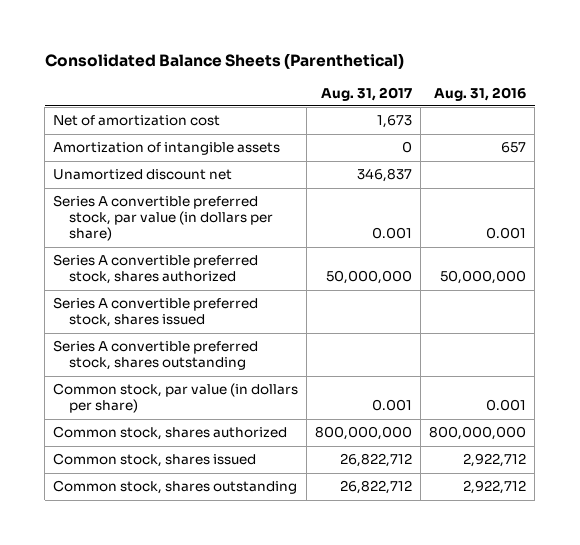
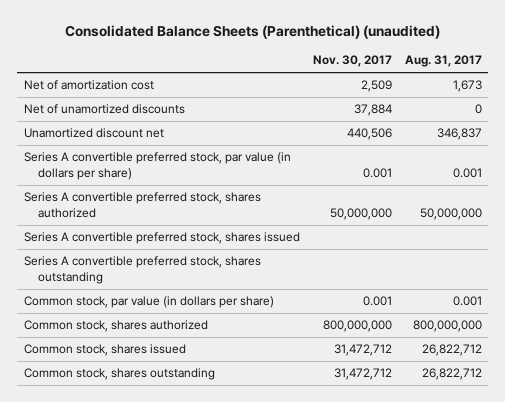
- Consolidated Balance Sheets (Parenthetical)
+ Consolidated Balance Sheets (Parenthetical) (unaudited)
- | Aug. 31, 2017 | Aug. 31, 2016
+ | Nov. 30, 2017 | Aug. 31, 2017
- Amortization of intangible assets | 0 | 657
+ Net of unamortized discounts | 37,884 | 0

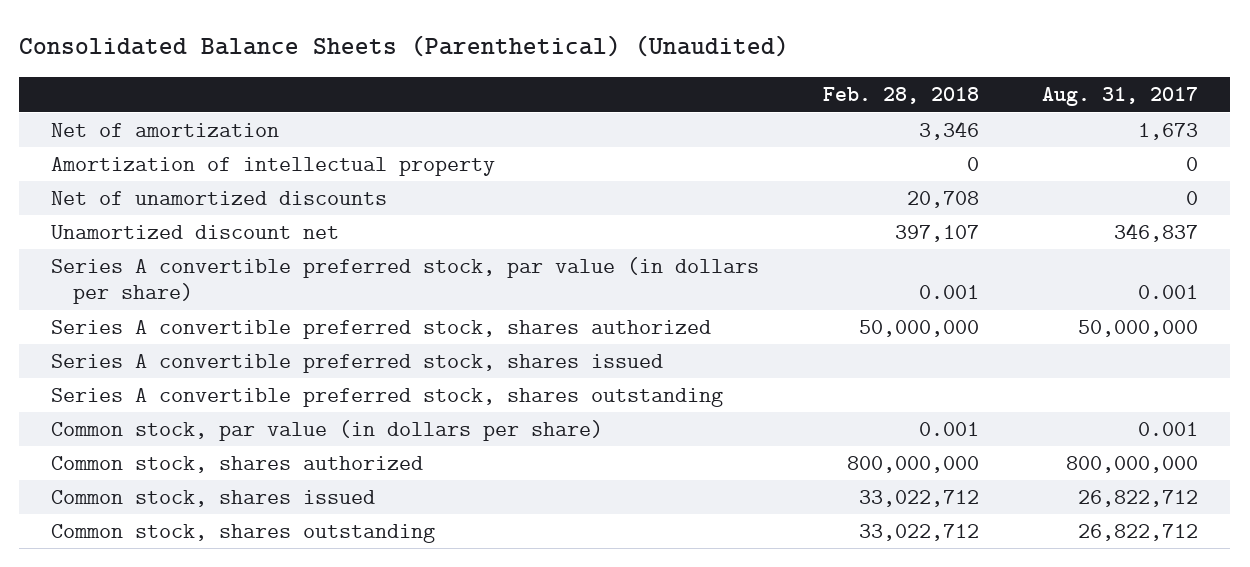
- Consolidated Balance Sheets (Parenthetical) (unaudited)
+ Consolidated Balance Sheets (Parenthetical) (Unaudited)
- | Nov. 30, 2017 | Aug. 31, 2017
+ | Feb. 28, 2018 | Aug. 31, 2017
- Net of amortization cost | 2,509 | 1,673
+ Net of amortization | 3,346 | 1,673
+ Amortization of intellectual property | 0 | 0

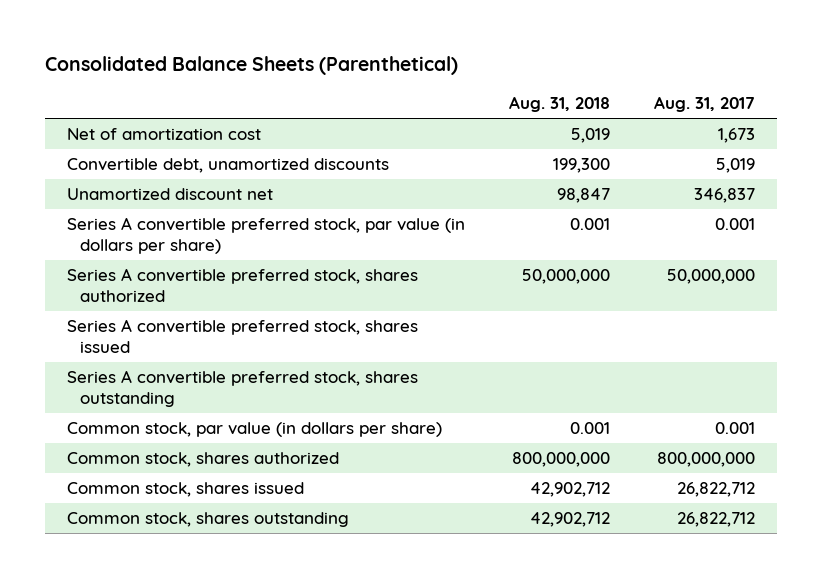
- Consolidated Balance Sheets (Parenthetical) (Unaudited)
+ Consolidated Balance Sheets (Parenthetical)
- | Feb. 28, 2018 | Aug. 31, 2017
+ | Aug. 31, 2018 | Aug. 31, 2017
- Net of amortization | 3,346 | 1,673
- Amortization of intellectual property | 0 | 0
- Net of unamortized discounts | 20,708 | 0
+ Net of amortization cost | 5,019 | 1,673
+ Convertible debt, unamortized discounts | 199,300 | 5,019

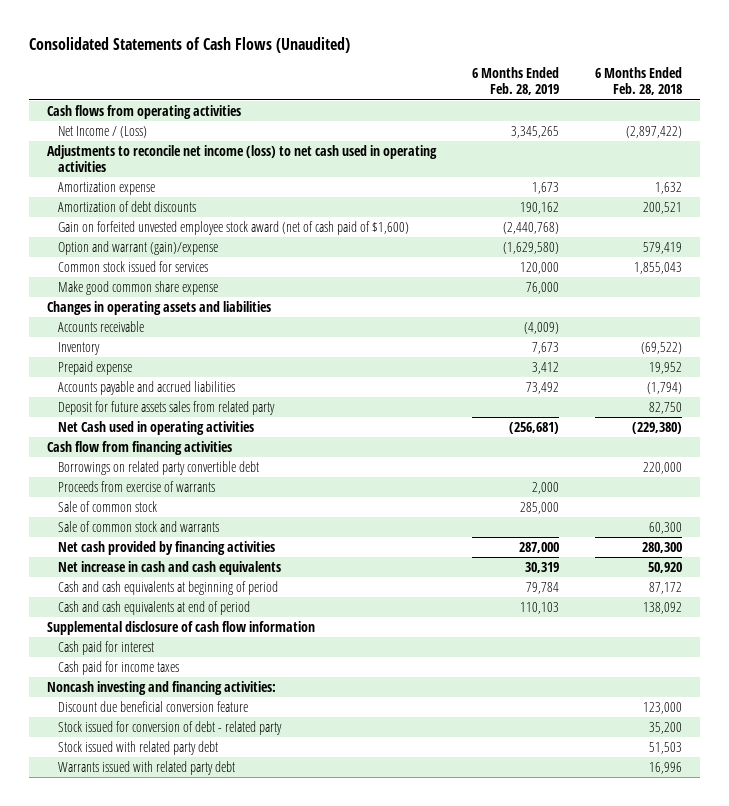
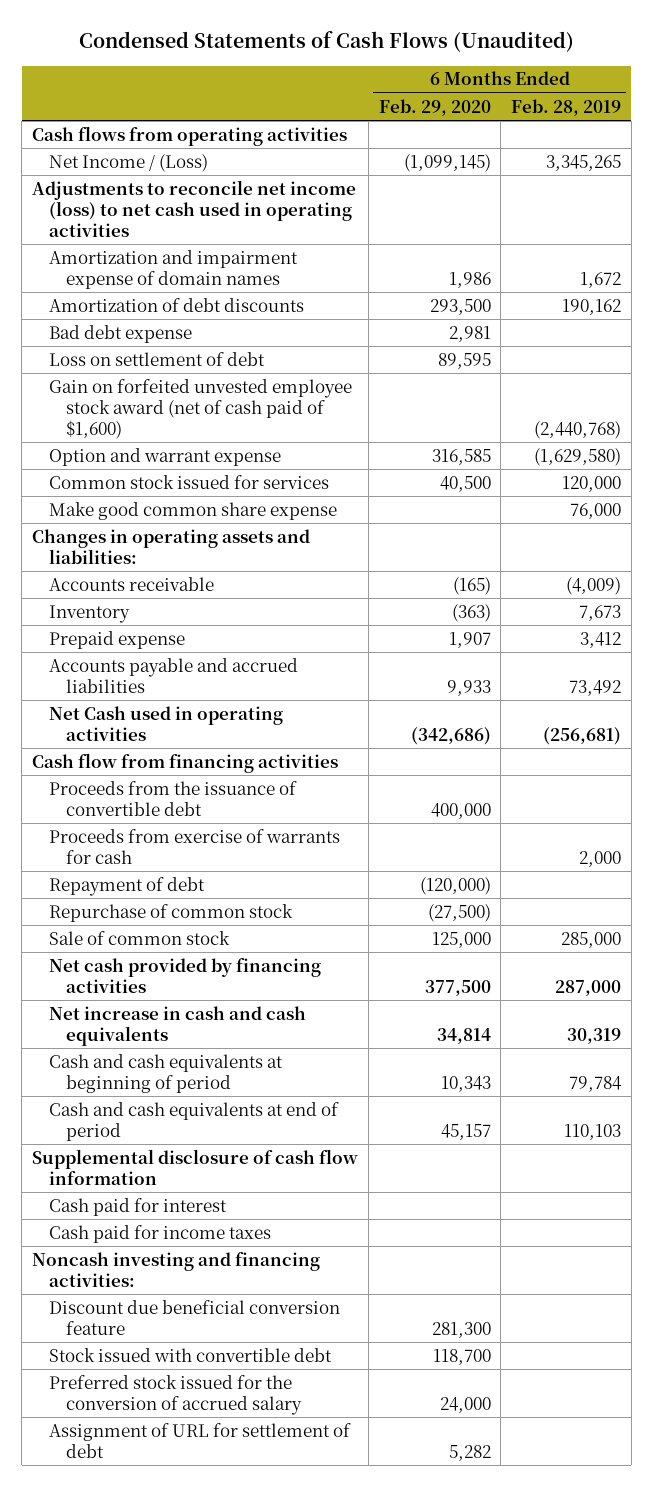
- Consolidated Statements of Cash Flows (Unaudited)
+ Condensed Statements of Cash Flows (Unaudited)
- | 6 Months Ended Feb. 28, 2019 | 6 Months Ended Feb. 28, 2018
+ | 6 Months Ended Feb. 29, 2020 | 6 Months Ended Feb. 28, 2019
- Amortization expense | 1,673 | 1,632
+ Amortization and impairment expense of domain names | 1,986 | 1,672
+ Bad debt expense | 2,981 |
+ Loss on settlement of debt | 89,595 |
- Option and warrant (gain)/expense | (1,629,580) | 579,419
+ Option and warrant expense | 316,585 | (1,629,580)
- Changes in operating assets and liabilities
+ Changes in operating assets and liabilities:
- Deposit for future assets sales from related party | | 82,750
- Borrowings on related party convertible debt | | 220,000
- Proceeds from exercise of warrants | 2,000 |
+ Proceeds from the issuance of convertible debt | 400,000 |
+ Proceeds from exercise of warrants for cash | | 2,000
+ Repayment of debt | (120,000) |
+ Repurchase of common stock | (27,500) |
- Sale of common stock and warrants | | 60,300
- Stock issued for conversion of debt - related party | | 35,200
- Stock issued with related party debt | | 51,503
- Warrants issued with related party debt | | 16,996
+ Stock issued with convertible debt | 118,700 |
+ Preferred stock issued for the conversion of accrued salary | 24,000 |
+ Assignment of URL for settlement of debt | 5,282 |

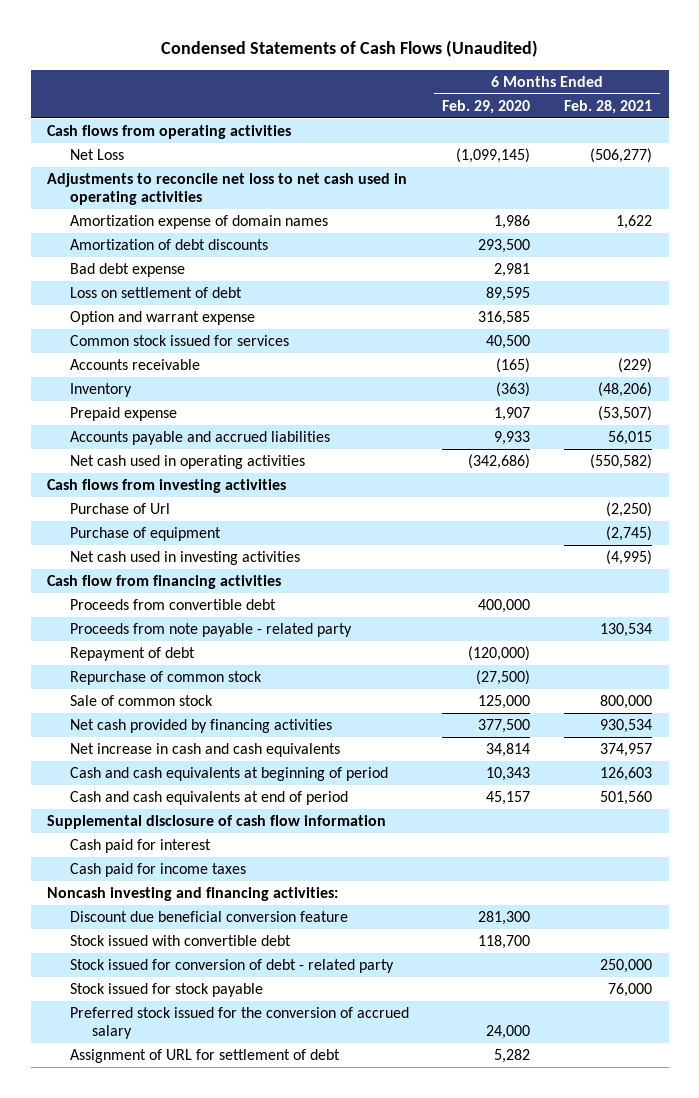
- | 6 Months Ended Feb. 29, 2020 | 6 Months Ended Feb. 28, 2019
+ | 6 Months Ended Feb. 29, 2020 | 6 Months Ended Feb. 28, 2021
- Net Income / (Loss) | (1,099,145) | 3,345,265
- Adjustments to reconcile net income (loss) to net cash used in operating activities
- Amortization and impairment expense of domain names | 1,986 | 1,672
+ Net Loss | (1,099,145) | (506,277)
+ Adjustments to reconcile net loss to net cash used in operating activities
+ Amortization expense of domain names | 1,986 | 1,622
- Gain on forfeited unvested employee stock award (net of cash paid of $1,600) | | (2,440,768)
- Make good common share expense | | 76,000
- Changes in operating assets and liabilities:
- Net Cash used in operating activities | (342,686) | (256,681)
+ Net cash used in operating activities | (342,686) | (550,582)
+ Cash flows from investing activities
+ Purchase of Url | | (2,250)
+ Purchase of equipment | | (2,745)
+ Net cash used in investing activities | | (4,995)
- Proceeds from the issuance of convertible debt | 400,000 |
- Proceeds from exercise of warrants for cash | | 2,000
+ Proceeds from convertible debt | 400,000 |
+ Proceeds from note payable - related party | | 130,534
+ Stock issued for conversion of debt - related party | | 250,000
+ Stock issued for stock payable | | 76,000

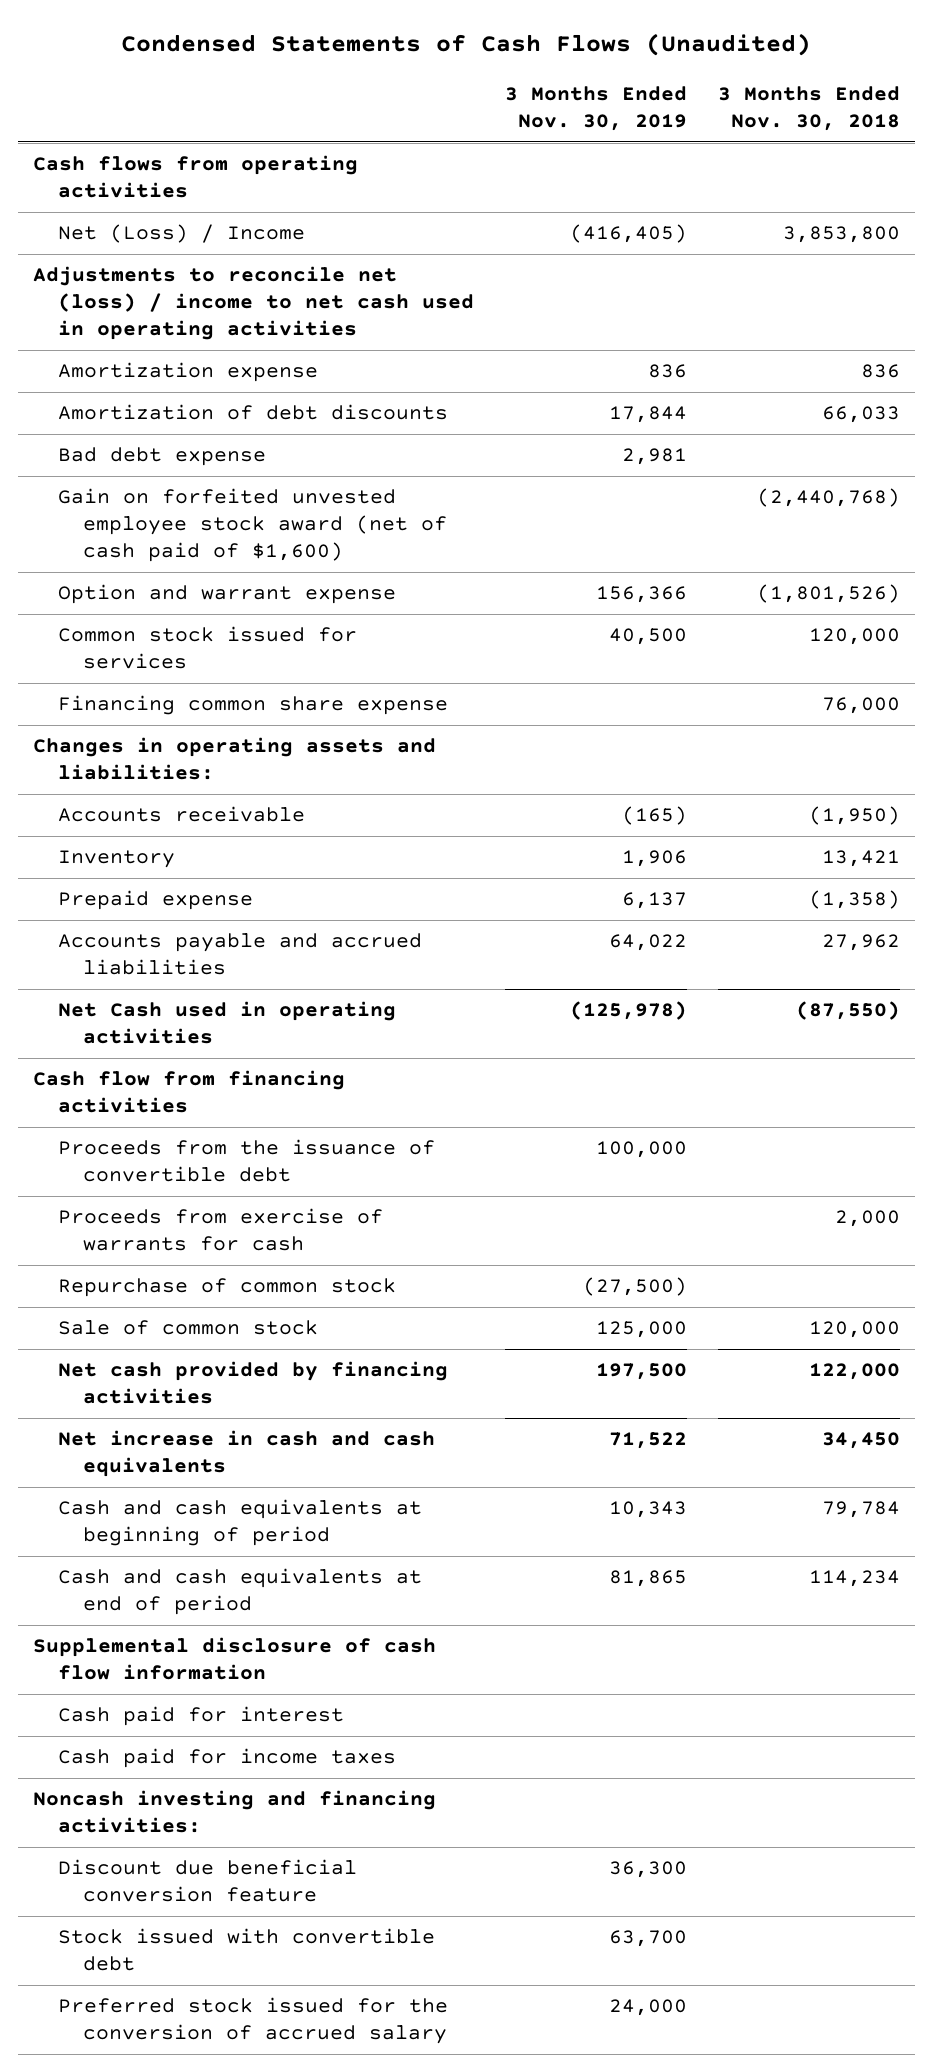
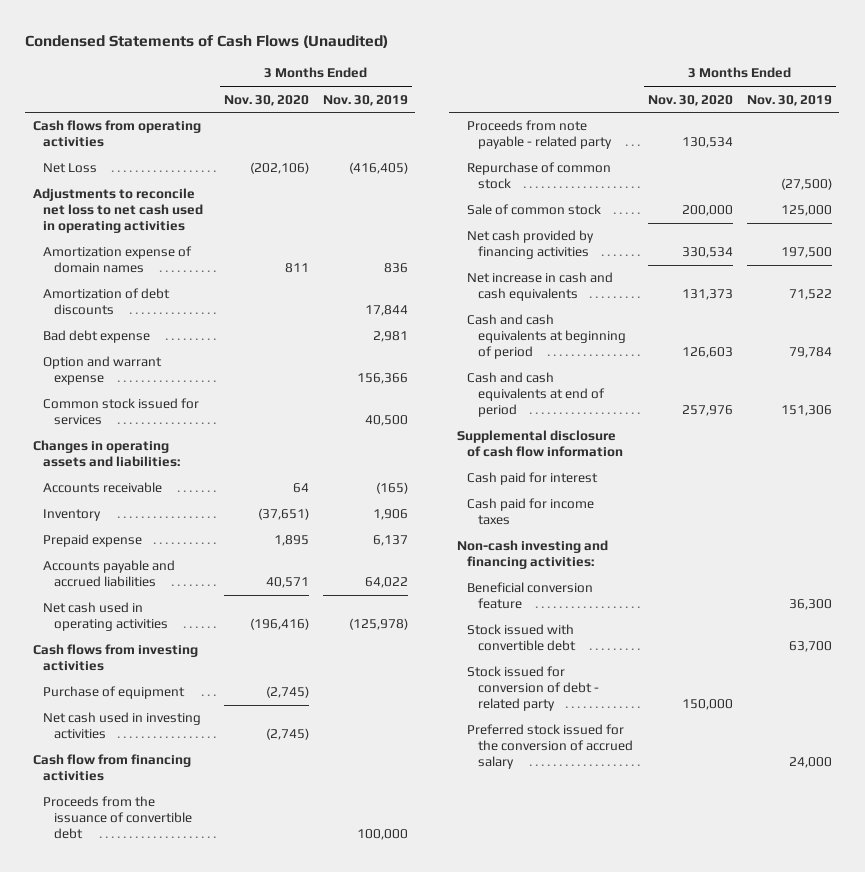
- | 3 Months Ended Nov. 30, 2019 | 3 Months Ended Nov. 30, 2018
+ | 3 Months Ended Nov. 30, 2020 | 3 Months Ended Nov. 30, 2019
- Net (Loss) / Income | (416,405) | 3,853,800
- Adjustments to reconcile net (loss) / income to net cash used in operating activities
- Amortization expense | 836 | 836
+ Net Loss | (202,106) | (416,405)
+ Adjustments to reconcile net loss to net cash used in operating activities
+ Amortization expense of domain names | 811 | 836
- Gain on forfeited unvested employee stock award (net of cash paid of $1,600) | | (2,440,768)
- Financing common share expense | | 76,000
- Net Cash used in operating activities | (125,978) | (87,550)
+ Net cash used in operating activities | (196,416) | (125,978)
+ Cash flows from investing activities
+ Purchase of equipment | (2,745) |
+ Net cash used in investing activities | (2,745) |
- Proceeds from exercise of warrants for cash | | 2,000
+ Proceeds from note payable - related party | 130,534 |
- Cash and cash equivalents at beginning of period | 10,343 | 79,784
- Cash and cash equivalents at end of period | 81,865 | 114,234
+ Cash and cash equivalents at beginning of period | 126,603 | 79,784
+ Cash and cash equivalents at end of period | 257,976 | 151,306
- Noncash investing and financing activities:
- Discount due beneficial conversion feature | 36,300 |
+ Non-cash investing and financing activities:
+ Beneficial conversion feature | | 36,300
+ Stock issued for conversion of debt - related party | 150,000 |

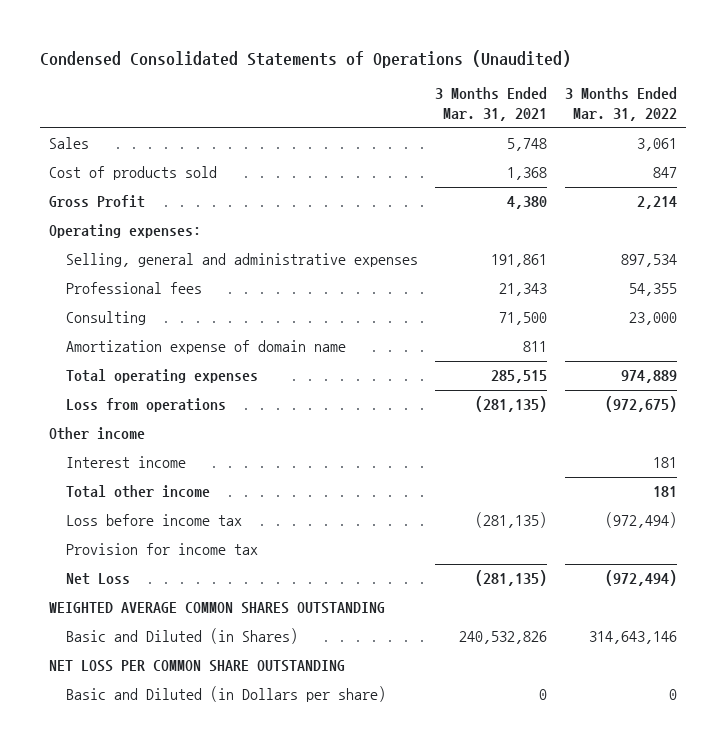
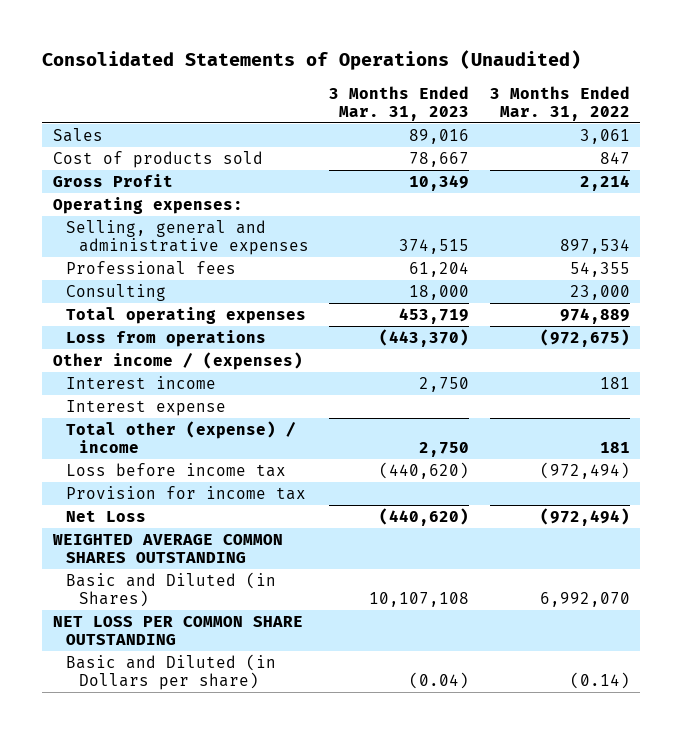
- Condensed Consolidated Statements of Operations (Unaudited)
+ Consolidated Statements of Operations (Unaudited)
- | 3 Months Ended Mar. 31, 2021 | 3 Months Ended Mar. 31, 2022
+ | 3 Months Ended Mar. 31, 2023 | 3 Months Ended Mar. 31, 2022
- Amortization expense of domain name | 811 |
- Other income
+ Other income / (expenses)
- Total other income | | 181
+ Interest expense
+ Total other (expense) / income | 2,750 | 181
- Basic and Diluted (in Shares) | 240,532,826 | 314,643,146
+ Basic and Diluted (in Shares) | 10,107,108 | 6,992,070
- Basic and Diluted (in Dollars per share) | 0 | 0
+ Basic and Diluted (in Dollars per share) | (0.04) | (0.14)

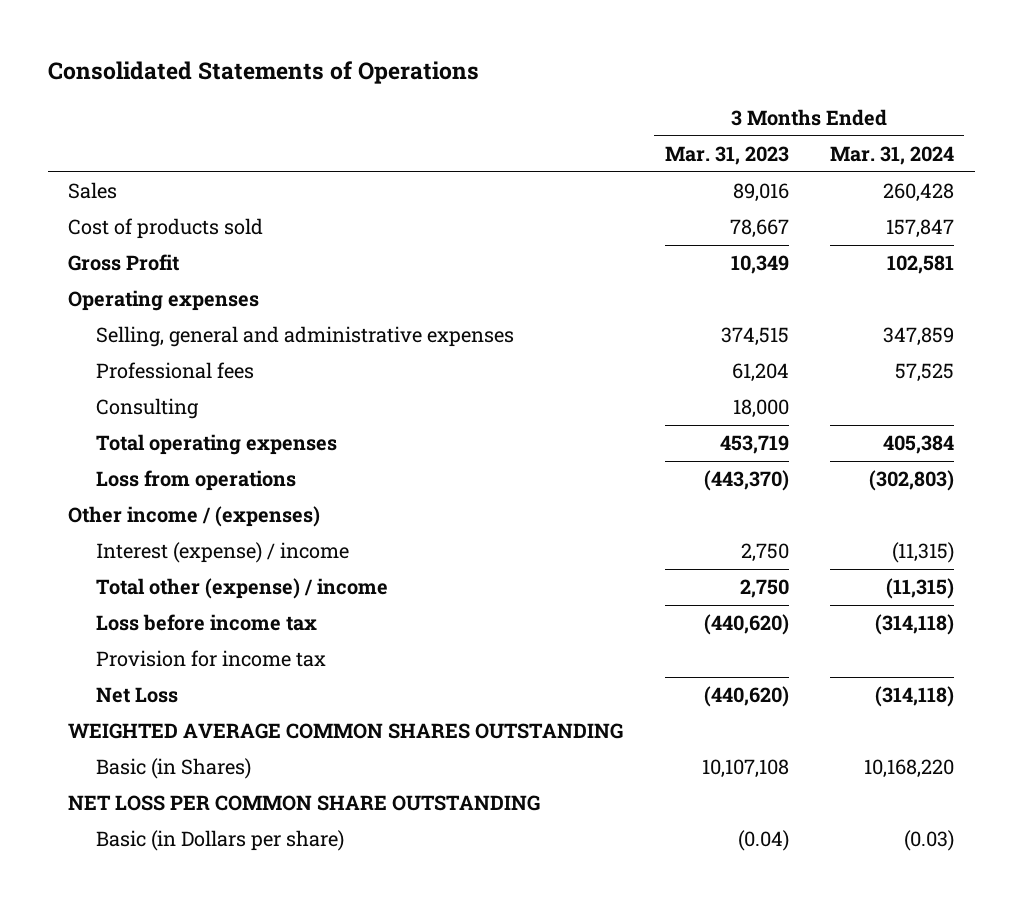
- Consolidated Statements of Operations (Unaudited)
+ Consolidated Statements of Operations
- | 3 Months Ended Mar. 31, 2023 | 3 Months Ended Mar. 31, 2022
+ | 3 Months Ended Mar. 31, 2023 | 3 Months Ended Mar. 31, 2024
- Operating expenses:
+ Operating expenses
- Interest income | 2,750 | 181
- Interest expense
+ Interest (expense) / income | 2,750 | (11,315)
- Basic and Diluted (in Shares) | 10,107,108 | 6,992,070
+ Basic (in Shares) | 10,107,108 | 10,168,220
- Basic and Diluted (in Dollars per share) | (0.04) | (0.14)
+ Basic (in Dollars per share) | (0.04) | (0.03)

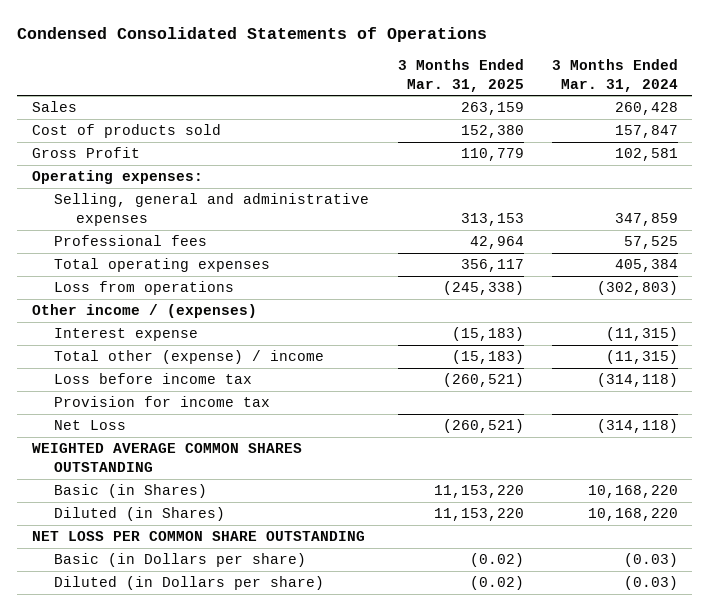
- Consolidated Statements of Operations
+ Condensed Consolidated Statements of Operations
- | 3 Months Ended Mar. 31, 2023 | 3 Months Ended Mar. 31, 2024
+ | 3 Months Ended Mar. 31, 2025 | 3 Months Ended Mar. 31, 2024
- Operating expenses
+ Operating expenses:
- Consulting | 18,000 |
- Interest (expense) / income | 2,750 | (11,315)
+ Interest expense | (15,183) | (11,315)
+ Diluted (in Shares) | 11,153,220 | 10,168,220
+ Diluted (in Dollars per share) | (0.02) | (0.03)

